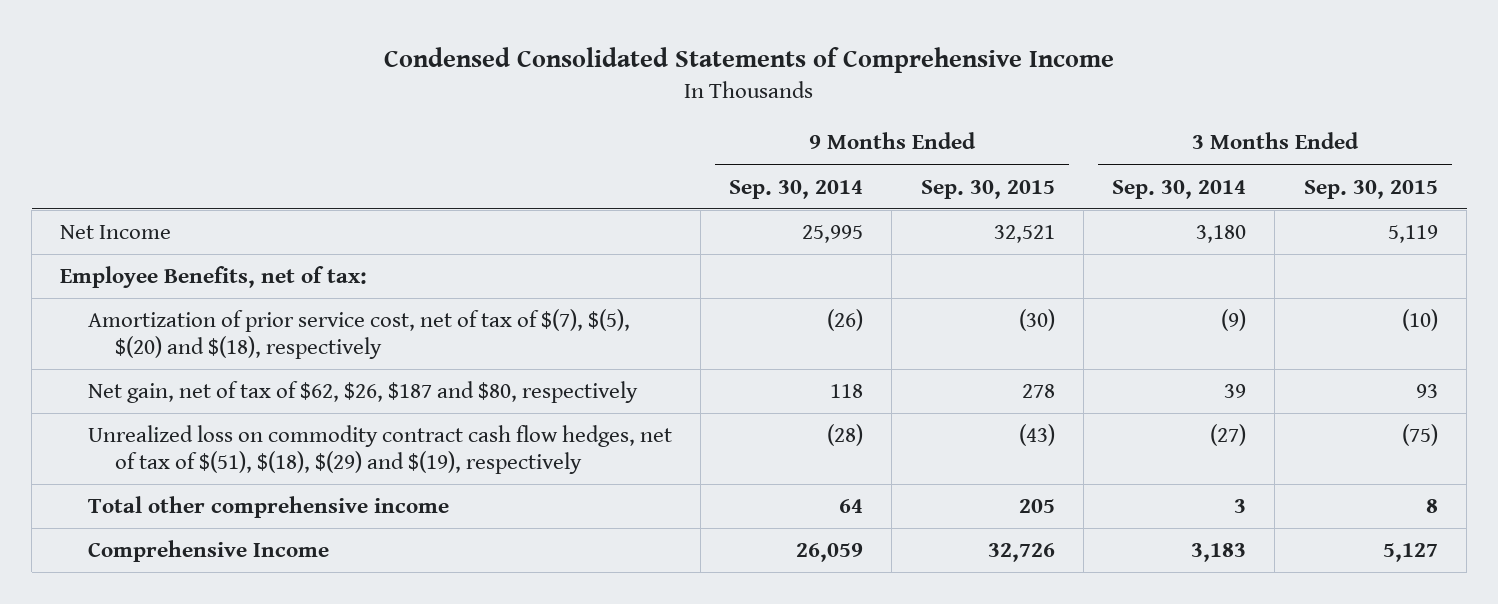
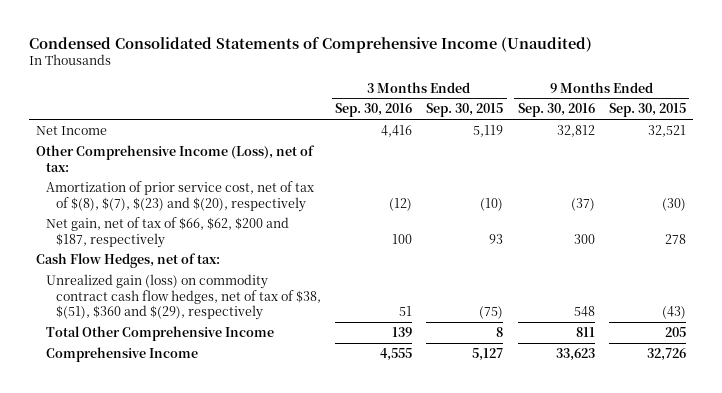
- Condensed Consolidated Statements of Comprehensive Income
+ Condensed Consolidated Statements of Comprehensive Income (Unaudited)
- | 9 Months Ended Sep. 30, 2014 | 9 Months Ended Sep. 30, 2015 | 3 Months Ended Sep. 30, 2014 | 3 Months Ended Sep. 30, 2015
+ | 3 Months Ended Sep. 30, 2016 | 3 Months Ended Sep. 30, 2015 | 9 Months Ended Sep. 30, 2016 | 9 Months Ended Sep. 30, 2015
- Employee Benefits, net of tax:
- Amortization of prior service cost, net of tax of $(7), $(5), $(20) and $(18), respectively | (26) | (30) | (9) | (10)
- Net gain, net of tax of $62, $26, $187 and $80, respectively | 118 | 278 | 39 | 93
- Unrealized loss on commodity contract cash flow hedges, net of tax of $(51), $(18), $(29) and $(19), respectively | (28) | (43) | (27) | (75)
- Total other comprehensive income | 64 | 205 | 3 | 8
+ Other Comprehensive Income (Loss), net of tax:
+ Amortization of prior service cost, net of tax of $(8), $(7), $(23) and $(20), respectively | (12) | (10) | (37) | (30)
+ Net gain, net of tax of $66, $62, $200 and $187, respectively | 100 | 93 | 300 | 278
+ Cash Flow Hedges, net of tax:
+ Unrealized gain (loss) on commodity contract cash flow hedges, net of tax of $38, $(51), $360 and $(29), respectively | 51 | (75) | 548 | (43)
+ Total Other Comprehensive Income | 139 | 8 | 811 | 205

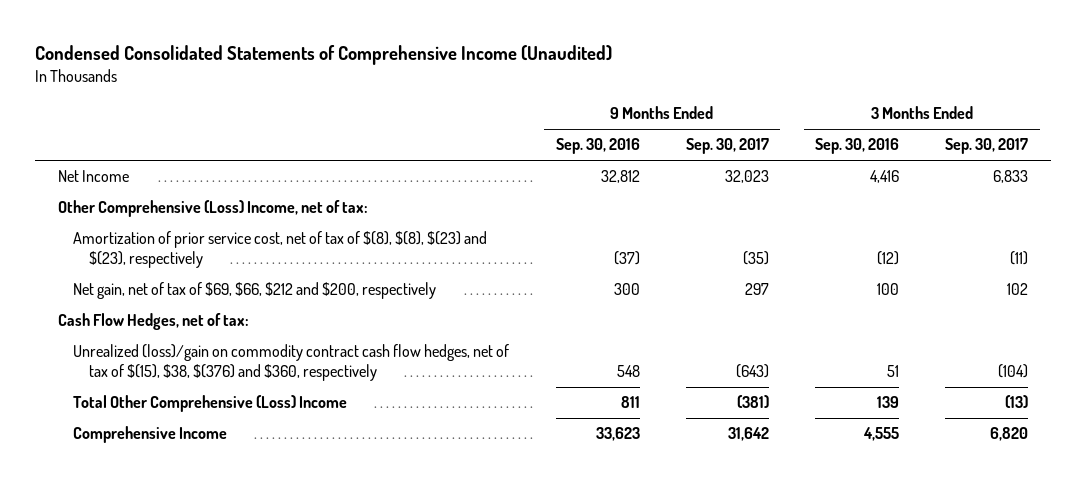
- | 3 Months Ended Sep. 30, 2016 | 3 Months Ended Sep. 30, 2015 | 9 Months Ended Sep. 30, 2016 | 9 Months Ended Sep. 30, 2015
+ | 9 Months Ended Sep. 30, 2016 | 9 Months Ended Sep. 30, 2017 | 3 Months Ended Sep. 30, 2016 | 3 Months Ended Sep. 30, 2017
- Other Comprehensive Income (Loss), net of tax:
- Amortization of prior service cost, net of tax of $(8), $(7), $(23) and $(20), respectively | (12) | (10) | (37) | (30)
- Net gain, net of tax of $66, $62, $200 and $187, respectively | 100 | 93 | 300 | 278
+ Other Comprehensive (Loss) Income, net of tax:
+ Amortization of prior service cost, net of tax of $(8), $(8), $(23) and $(23), respectively | (37) | (35) | (12) | (11)
+ Net gain, net of tax of $69, $66, $212 and $200, respectively | 300 | 297 | 100 | 102
- Unrealized gain (loss) on commodity contract cash flow hedges, net of tax of $38, $(51), $360 and $(29), respectively | 51 | (75) | 548 | (43)
- Total Other Comprehensive Income | 139 | 8 | 811 | 205
+ Unrealized (loss)/gain on commodity contract cash flow hedges, net of tax of $(15), $38, $(376) and $360, respectively | 548 | (643) | 51 | (104)
+ Total Other Comprehensive (Loss) Income | 811 | (381) | 139 | (13)

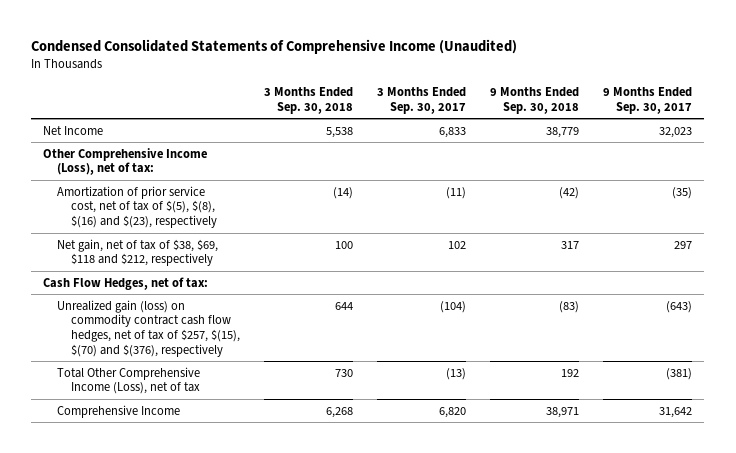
- | 9 Months Ended Sep. 30, 2016 | 9 Months Ended Sep. 30, 2017 | 3 Months Ended Sep. 30, 2016 | 3 Months Ended Sep. 30, 2017
+ | 3 Months Ended Sep. 30, 2018 | 3 Months Ended Sep. 30, 2017 | 9 Months Ended Sep. 30, 2018 | 9 Months Ended Sep. 30, 2017
- Other Comprehensive (Loss) Income, net of tax:
- Amortization of prior service cost, net of tax of $(8), $(8), $(23) and $(23), respectively | (37) | (35) | (12) | (11)
- Net gain, net of tax of $69, $66, $212 and $200, respectively | 300 | 297 | 100 | 102
+ Other Comprehensive Income (Loss), net of tax:
+ Amortization of prior service cost, net of tax of $(5), $(8), $(16) and $(23), respectively | (14) | (11) | (42) | (35)
+ Net gain, net of tax of $38, $69, $118 and $212, respectively | 100 | 102 | 317 | 297
- Unrealized (loss)/gain on commodity contract cash flow hedges, net of tax of $(15), $38, $(376) and $360, respectively | 548 | (643) | 51 | (104)
- Total Other Comprehensive (Loss) Income | 811 | (381) | 139 | (13)
+ Unrealized gain (loss) on commodity contract cash flow hedges, net of tax of $257, $(15), $(70) and $(376), respectively | 644 | (104) | (83) | (643)
+ Total Other Comprehensive Income (Loss), net of tax | 730 | (13) | 192 | (381)

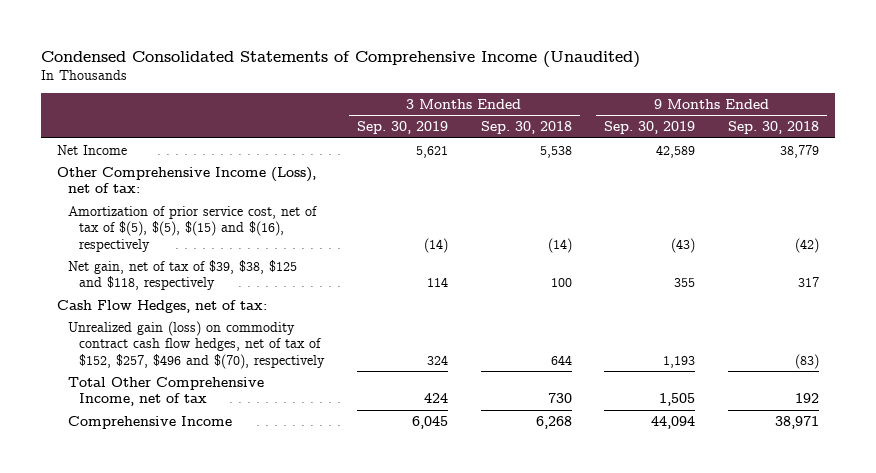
- | 3 Months Ended Sep. 30, 2018 | 3 Months Ended Sep. 30, 2017 | 9 Months Ended Sep. 30, 2018 | 9 Months Ended Sep. 30, 2017
+ | 3 Months Ended Sep. 30, 2019 | 3 Months Ended Sep. 30, 2018 | 9 Months Ended Sep. 30, 2019 | 9 Months Ended Sep. 30, 2018
- Amortization of prior service cost, net of tax of $(5), $(8), $(16) and $(23), respectively | (14) | (11) | (42) | (35)
- Net gain, net of tax of $38, $69, $118 and $212, respectively | 100 | 102 | 317 | 297
+ Amortization of prior service cost, net of tax of $(5), $(5), $(15) and $(16), respectively | (14) | (14) | (43) | (42)
+ Net gain, net of tax of $39, $38, $125 and $118, respectively | 114 | 100 | 355 | 317
- Unrealized gain (loss) on commodity contract cash flow hedges, net of tax of $257, $(15), $(70) and $(376), respectively | 644 | (104) | (83) | (643)
- Total Other Comprehensive Income (Loss), net of tax | 730 | (13) | 192 | (381)
+ Unrealized gain (loss) on commodity contract cash flow hedges, net of tax of $152, $257, $496 and $(70), respectively | 324 | 644 | 1,193 | (83)
+ Total Other Comprehensive Income, net of tax | 424 | 730 | 1,505 | 192

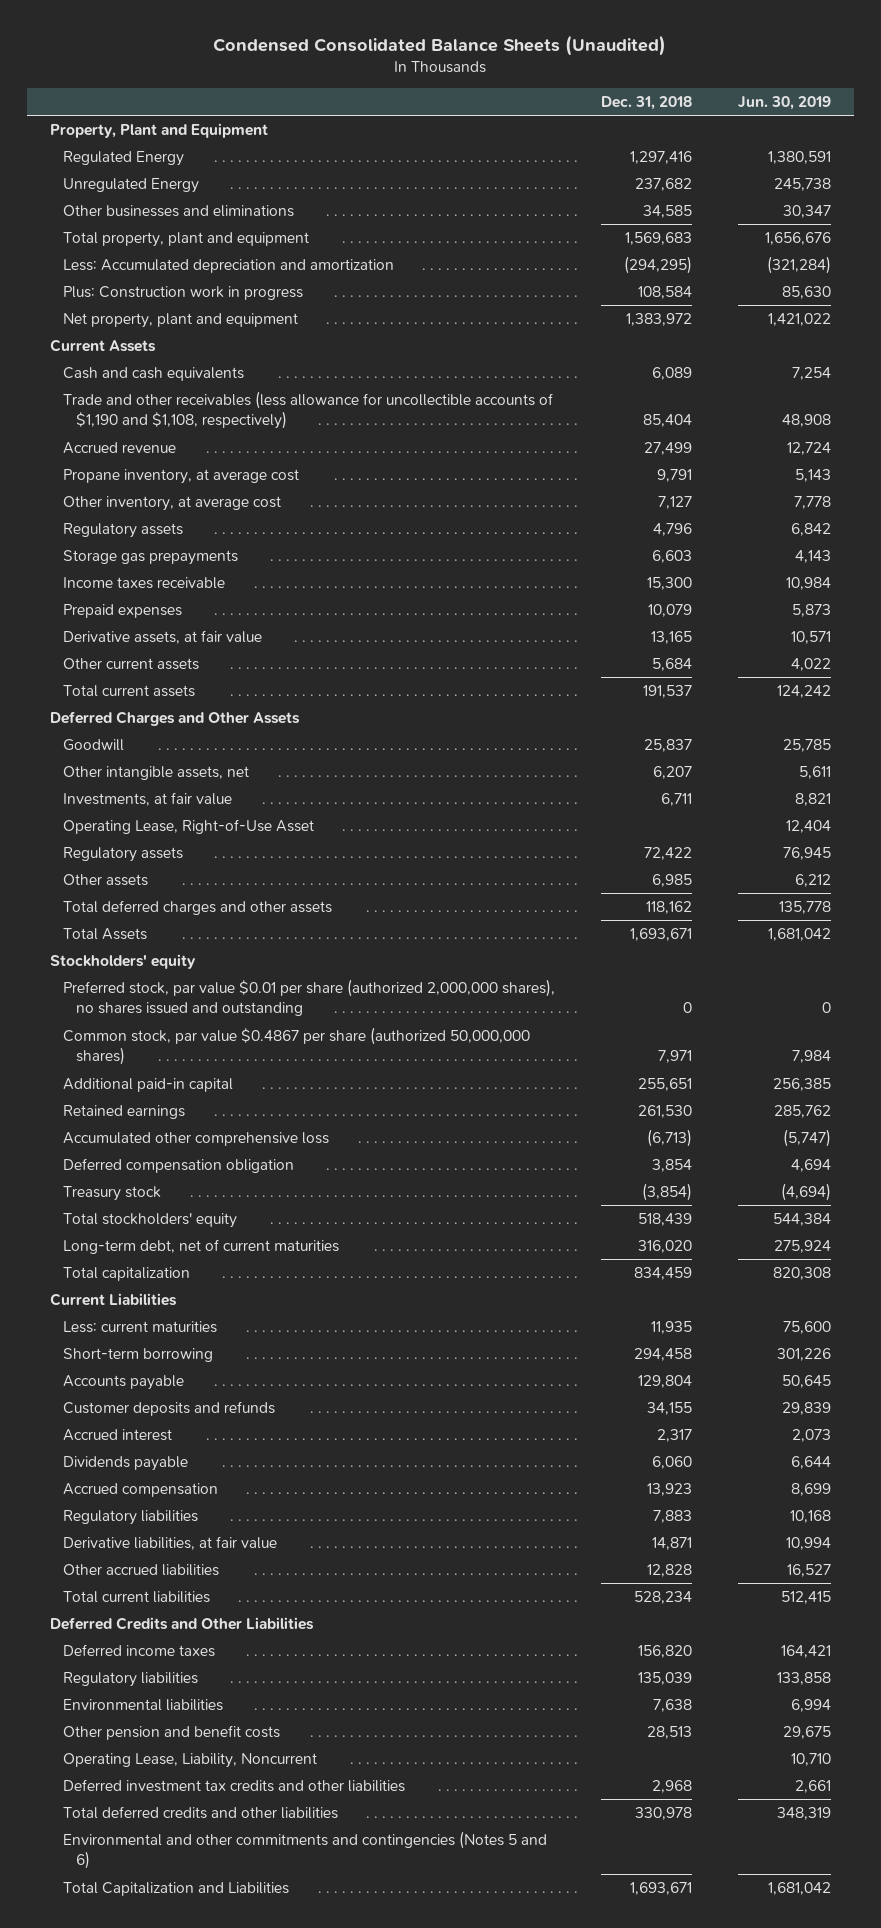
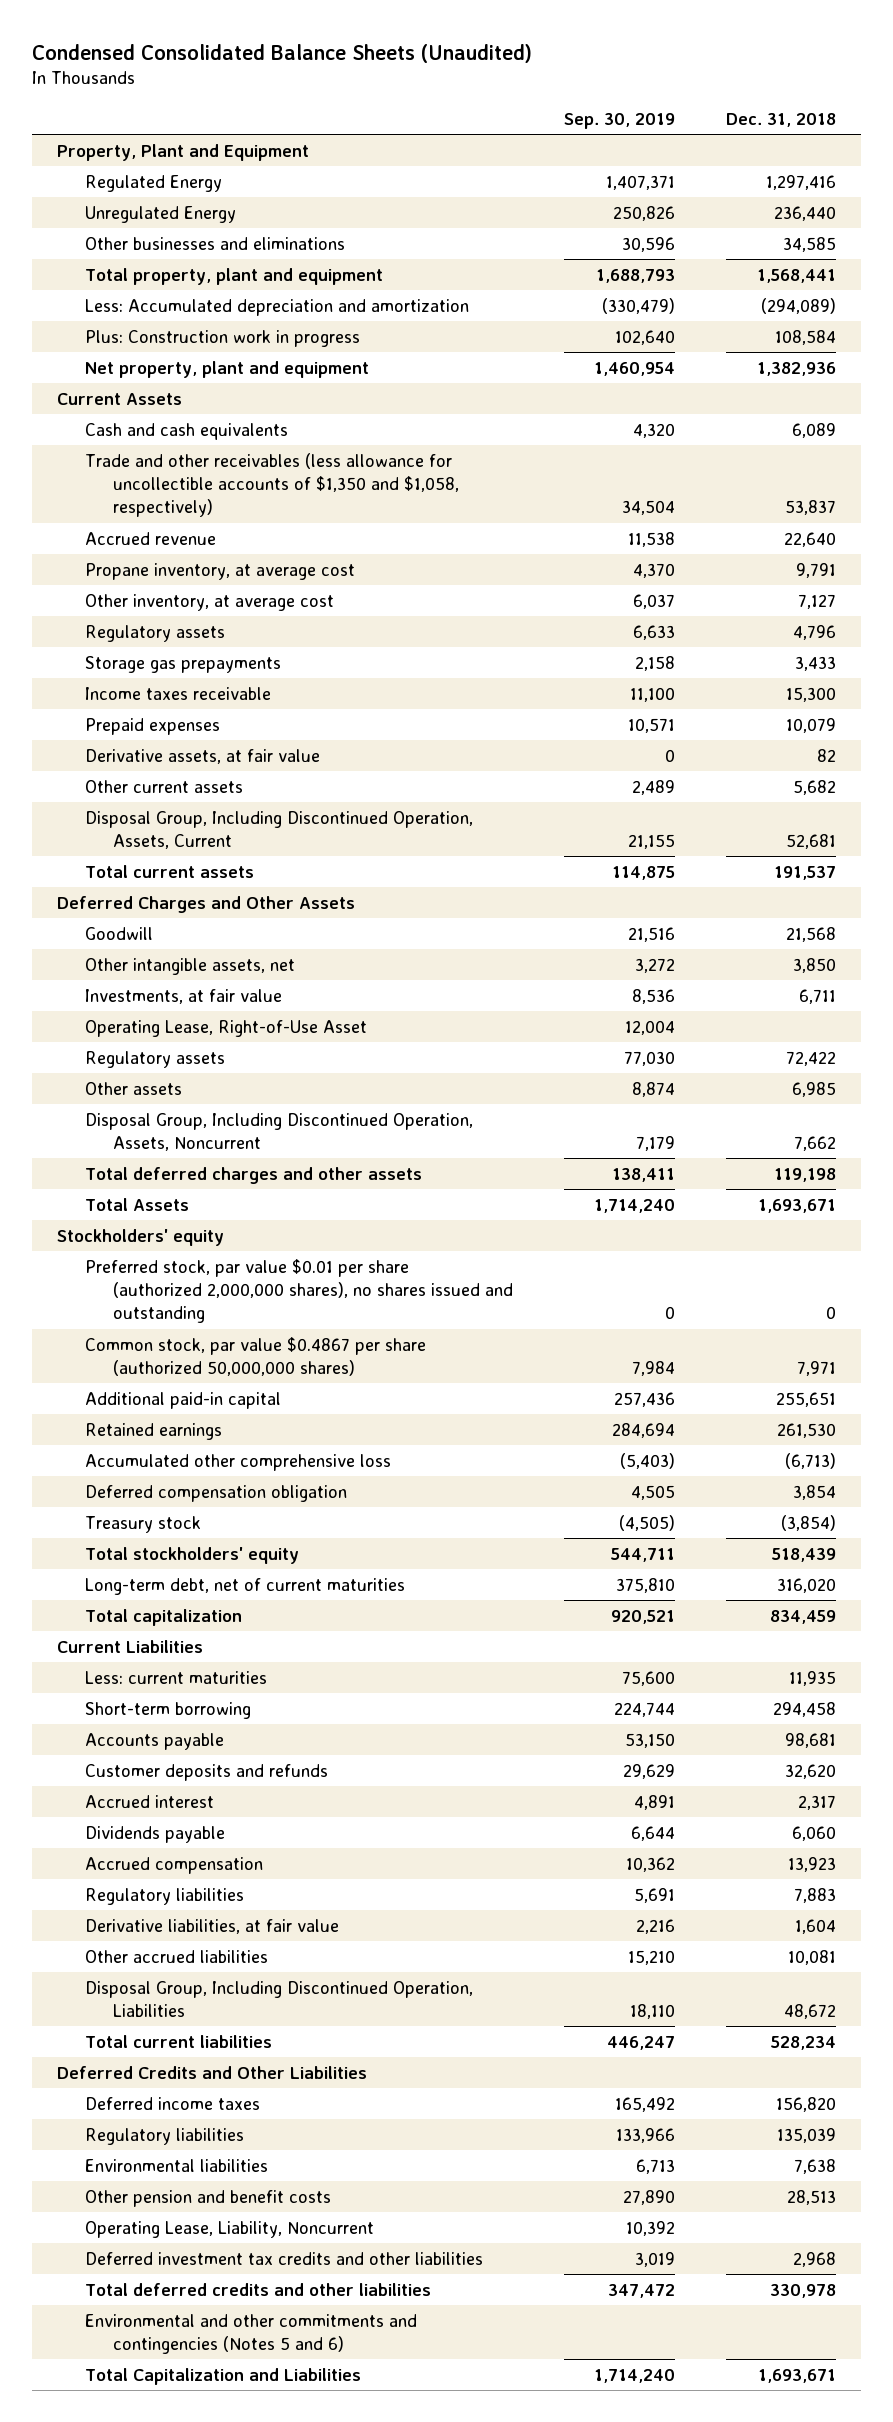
- | Dec. 31, 2018 | Jun. 30, 2019
+ | Sep. 30, 2019 | Dec. 31, 2018
- Unregulated Energy | 237,682 | 245,738
+ Unregulated Energy | 250,826 | 236,440
- Total property, plant and equipment | 1,569,683 | 1,656,676
- Less: Accumulated depreciation and amortization | (294,295) | (321,284)
+ Total property, plant and equipment | 1,688,793 | 1,568,441
+ Less: Accumulated depreciation and amortization | (330,479) | (294,089)
- Net property, plant and equipment | 1,383,972 | 1,421,022
+ Net property, plant and equipment | 1,460,954 | 1,382,936
- Trade and other receivables (less allowance for uncollectible accounts of $1,190 and $1,108, respectively) | 85,404 | 48,908
- Accrued revenue | 27,499 | 12,724
+ Trade and other receivables (less allowance for uncollectible accounts of $1,350 and $1,058, respectively) | 34,504 | 53,837
+ Accrued revenue | 11,538 | 22,640
- Storage gas prepayments | 6,603 | 4,143
+ Storage gas prepayments | 2,158 | 3,433
- Derivative assets, at fair value | 13,165 | 10,571
- Other current assets | 5,684 | 4,022
+ Derivative assets, at fair value | 0 | 82
+ Other current assets | 2,489 | 5,682
+ Disposal Group, Including Discontinued Operation, Assets, Current | 21,155 | 52,681
- Goodwill | 25,837 | 25,785
- Other intangible assets, net | 6,207 | 5,611
+ Goodwill | 21,516 | 21,568
+ Other intangible assets, net | 3,272 | 3,850
- Total deferred charges and other assets | 118,162 | 135,778
+ Disposal Group, Including Discontinued Operation, Assets, Noncurrent | 7,179 | 7,662
+ Total deferred charges and other assets | 138,411 | 119,198
- Accounts payable | 129,804 | 50,645
- Customer deposits and refunds | 34,155 | 29,839
+ Accounts payable | 53,150 | 98,681
+ Customer deposits and refunds | 29,629 | 32,620
- Derivative liabilities, at fair value | 14,871 | 10,994
- Other accrued liabilities | 12,828 | 16,527
+ Derivative liabilities, at fair value | 2,216 | 1,604
+ Other accrued liabilities | 15,210 | 10,081
+ Disposal Group, Including Discontinued Operation, Liabilities | 18,110 | 48,672

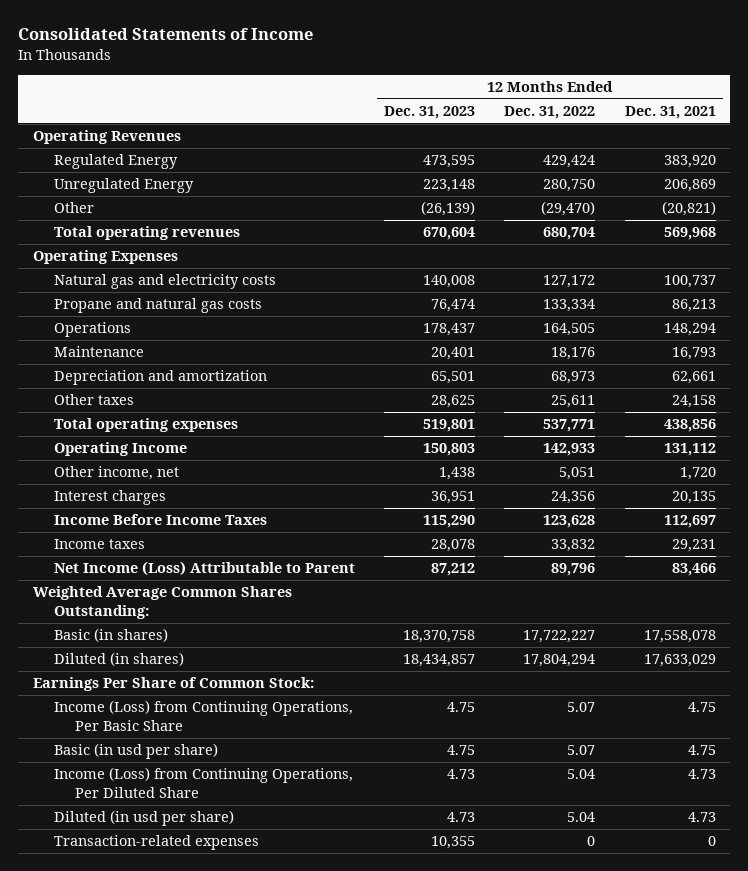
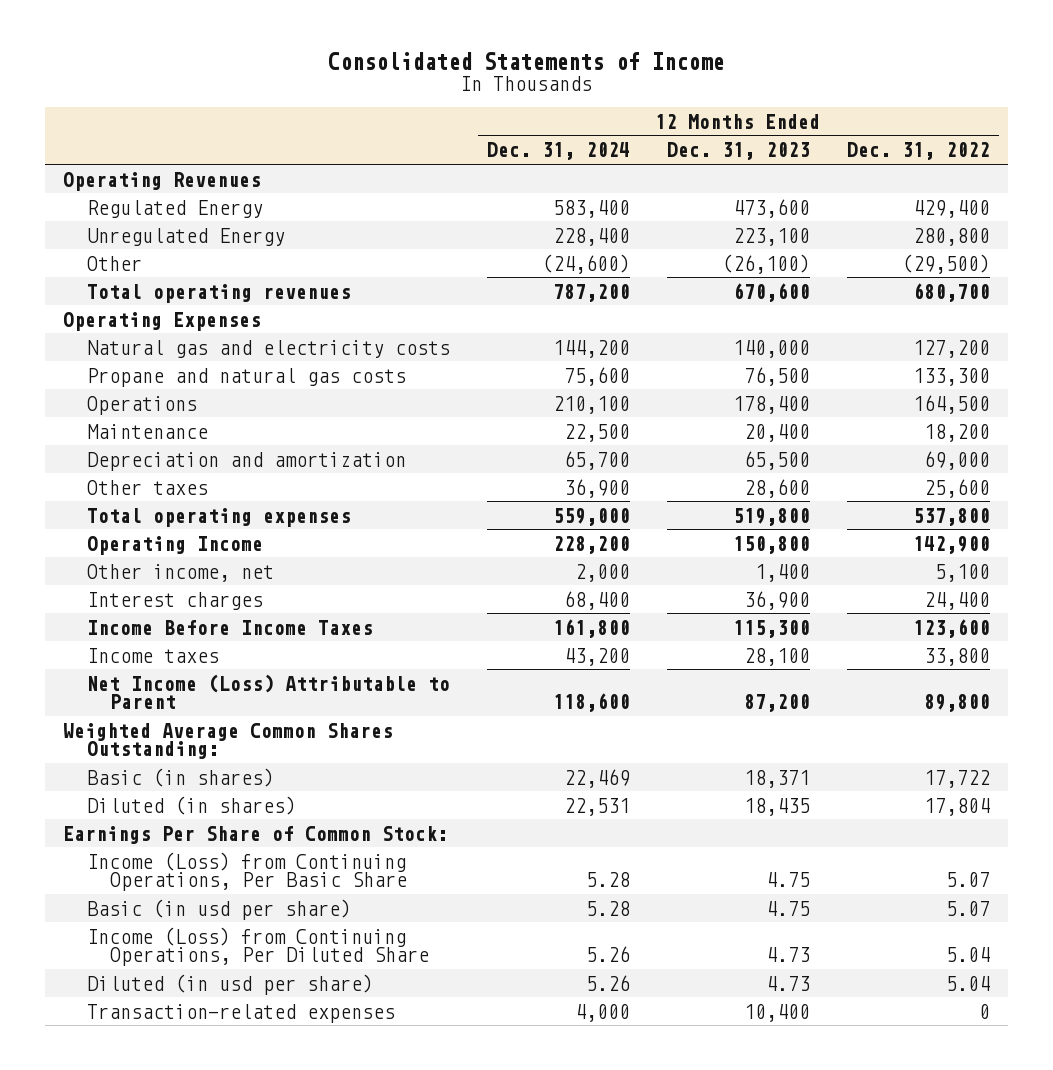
- | 12 Months Ended Dec. 31, 2023 | 12 Months Ended Dec. 31, 2022 | 12 Months Ended Dec. 31, 2021
+ | 12 Months Ended Dec. 31, 2024 | 12 Months Ended Dec. 31, 2023 | 12 Months Ended Dec. 31, 2022
- Regulated Energy | 473,595 | 429,424 | 383,920
- Unregulated Energy | 223,148 | 280,750 | 206,869
- Other | (26,139) | (29,470) | (20,821)
- Total operating revenues | 670,604 | 680,704 | 569,968
+ Regulated Energy | 583,400 | 473,600 | 429,400
+ Unregulated Energy | 228,400 | 223,100 | 280,800
+ Other | (24,600) | (26,100) | (29,500)
+ Total operating revenues | 787,200 | 670,600 | 680,700
- Natural gas and electricity costs | 140,008 | 127,172 | 100,737
- Propane and natural gas costs | 76,474 | 133,334 | 86,213
- Operations | 178,437 | 164,505 | 148,294
- Maintenance | 20,401 | 18,176 | 16,793
- Depreciation and amortization | 65,501 | 68,973 | 62,661
- Other taxes | 28,625 | 25,611 | 24,158
- Total operating expenses | 519,801 | 537,771 | 438,856
- Operating Income | 150,803 | 142,933 | 131,112
- Other income, net | 1,438 | 5,051 | 1,720
- Interest charges | 36,951 | 24,356 | 20,135
- Income Before Income Taxes | 115,290 | 123,628 | 112,697
- Income taxes | 28,078 | 33,832 | 29,231
- Net Income (Loss) Attributable to Parent | 87,212 | 89,796 | 83,466
+ Natural gas and electricity costs | 144,200 | 140,000 | 127,200
+ Propane and natural gas costs | 75,600 | 76,500 | 133,300
+ Operations | 210,100 | 178,400 | 164,500
+ Maintenance | 22,500 | 20,400 | 18,200
+ Depreciation and amortization | 65,700 | 65,500 | 69,000
+ Other taxes | 36,900 | 28,600 | 25,600
+ Total operating expenses | 559,000 | 519,800 | 537,800
+ Operating Income | 228,200 | 150,800 | 142,900
+ Other income, net | 2,000 | 1,400 | 5,100
+ Interest charges | 68,400 | 36,900 | 24,400
+ Income Before Income Taxes | 161,800 | 115,300 | 123,600
+ Income taxes | 43,200 | 28,100 | 33,800
+ Net Income (Loss) Attributable to Parent | 118,600 | 87,200 | 89,800
- Basic (in shares) | 18,370,758 | 17,722,227 | 17,558,078
- Diluted (in shares) | 18,434,857 | 17,804,294 | 17,633,029
+ Basic (in shares) | 22,469 | 18,371 | 17,722
+ Diluted (in shares) | 22,531 | 18,435 | 17,804
- Transaction-related expenses | 10,355 | 0 | 0
+ Transaction-related expenses | 4,000 | 10,400 | 0

